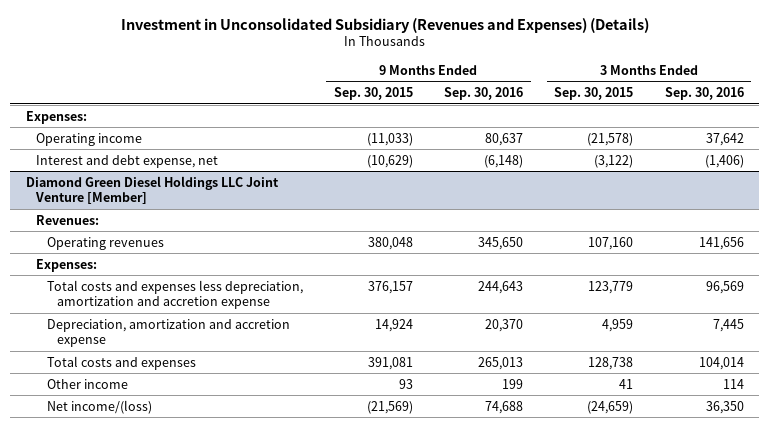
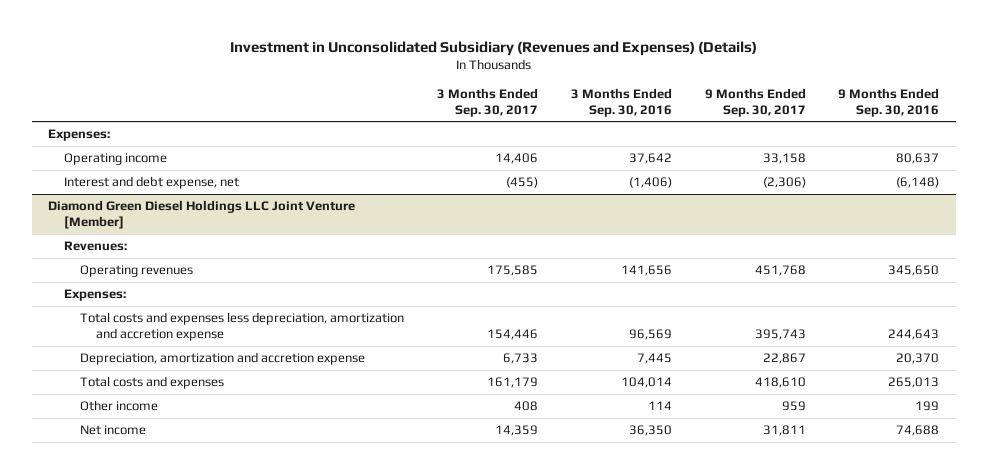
- | 9 Months Ended Sep. 30, 2015 | 9 Months Ended Sep. 30, 2016 | 3 Months Ended Sep. 30, 2015 | 3 Months Ended Sep. 30, 2016
+ | 3 Months Ended Sep. 30, 2017 | 3 Months Ended Sep. 30, 2016 | 9 Months Ended Sep. 30, 2017 | 9 Months Ended Sep. 30, 2016
@ Diamond Green Diesel Holdings LLC Joint Venture [Member]
- Net income/(loss) | (21,569) | 74,688 | (24,659) | 36,350
+ Net income | 14,359 | 36,350 | 31,811 | 74,688

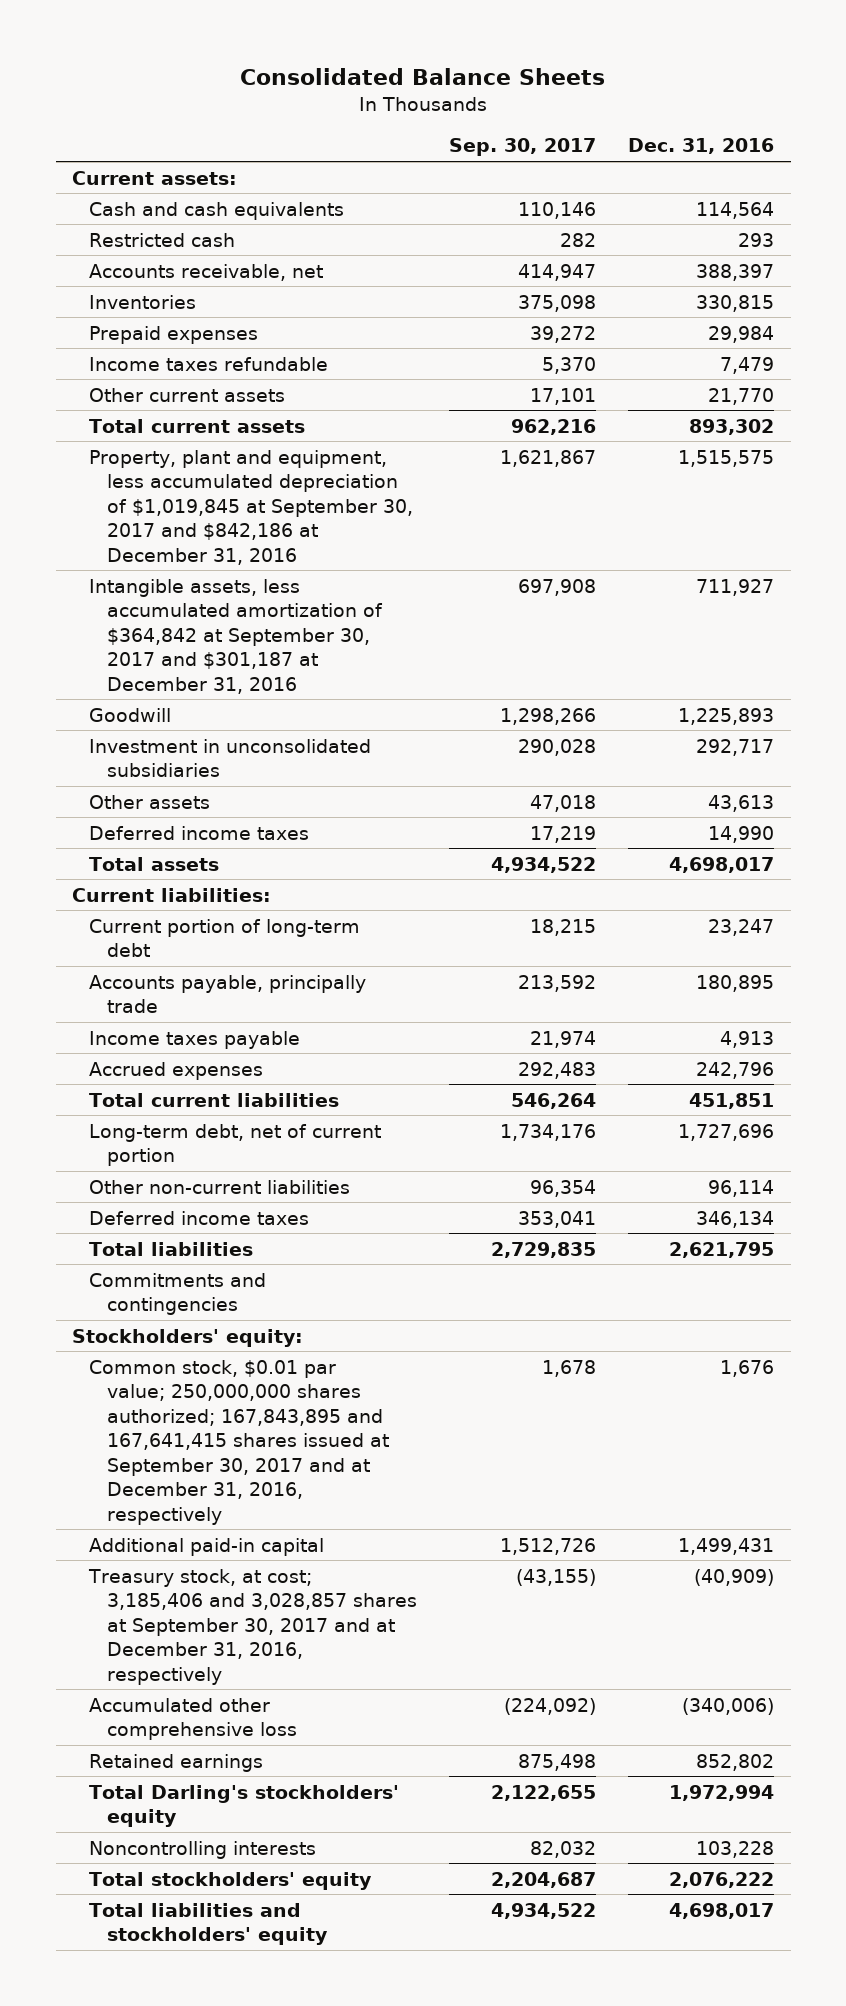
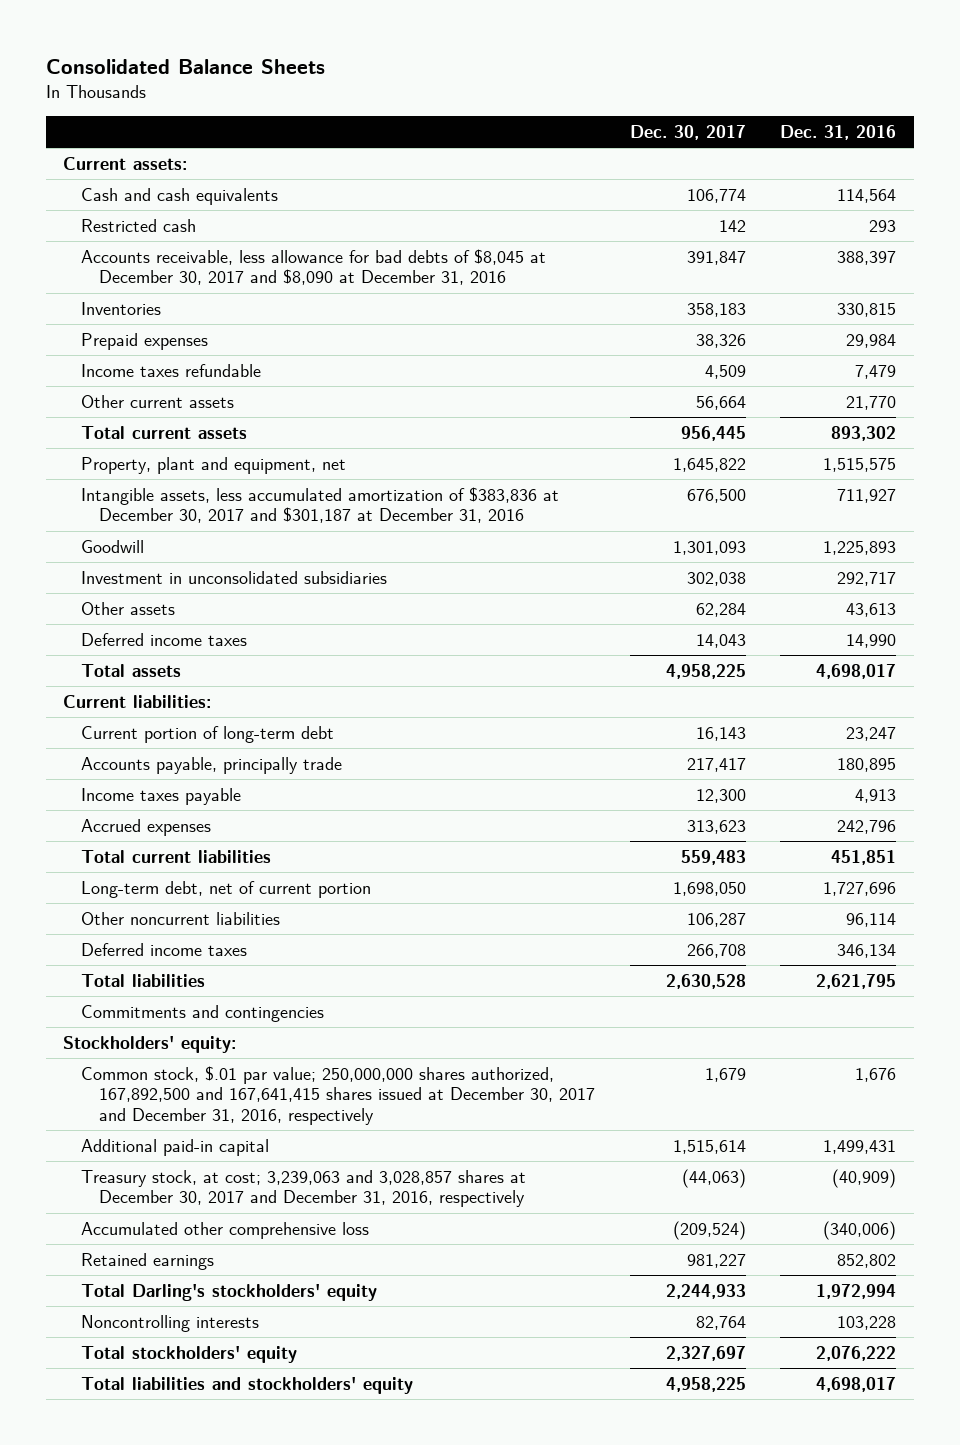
- | Sep. 30, 2017 | Dec. 31, 2016
+ | Dec. 30, 2017 | Dec. 31, 2016
- Accounts receivable, net | 414,947 | 388,397
+ Accounts receivable, less allowance for bad debts of $8,045 at December 30, 2017 and $8,090 at December 31, 2016 | 391,847 | 388,397
- Property, plant and equipment, less accumulated depreciation of $1,019,845 at September 30, 2017 and $842,186 at December 31, 2016 | 1,621,867 | 1,515,575
- Intangible assets, less accumulated amortization of $364,842 at September 30, 2017 and $301,187 at December 31, 2016 | 697,908 | 711,927
+ Property, plant and equipment, net | 1,645,822 | 1,515,575
+ Intangible assets, less accumulated amortization of $383,836 at December 30, 2017 and $301,187 at December 31, 2016 | 676,500 | 711,927
- Other non-current liabilities | 96,354 | 96,114
+ Other noncurrent liabilities | 106,287 | 96,114
- Common stock, $0.01 par value; 250,000,000 shares authorized; 167,843,895 and 167,641,415 shares issued at September 30, 2017 and at December 31, 2016, respectively | 1,678 | 1,676
+ Common stock, $.01 par value; 250,000,000 shares authorized, 167,892,500 and 167,641,415 shares issued at December 30, 2017 and December 31, 2016, respectively | 1,679 | 1,676
- Treasury stock, at cost; 3,185,406 and 3,028,857 shares at September 30, 2017 and at December 31, 2016, respectively | (43,155) | (40,909)
+ Treasury stock, at cost; 3,239,063 and 3,028,857 shares at December 30, 2017 and December 31, 2016, respectively | (44,063) | (40,909)

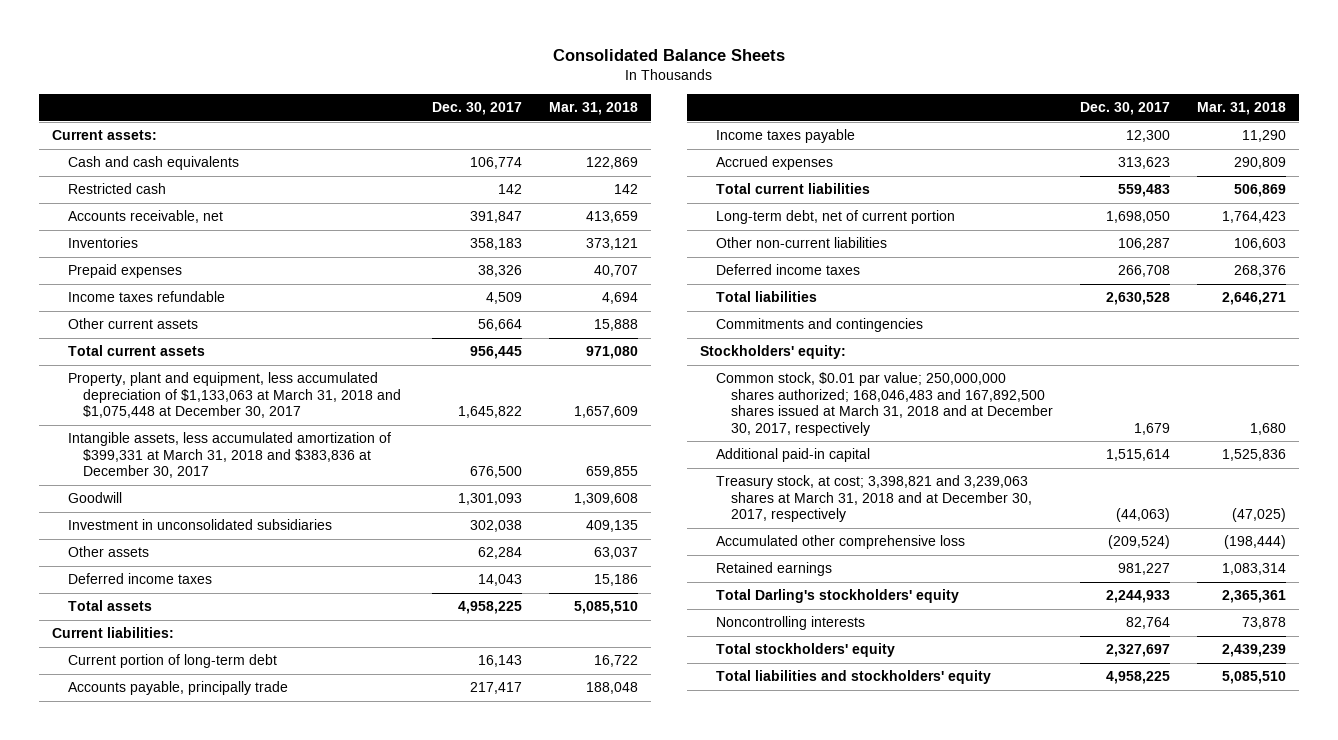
- | Dec. 30, 2017 | Dec. 31, 2016
+ | Dec. 30, 2017 | Mar. 31, 2018
- Accounts receivable, less allowance for bad debts of $8,045 at December 30, 2017 and $8,090 at December 31, 2016 | 391,847 | 388,397
+ Accounts receivable, net | 391,847 | 413,659
- Property, plant and equipment, net | 1,645,822 | 1,515,575
- Intangible assets, less accumulated amortization of $383,836 at December 30, 2017 and $301,187 at December 31, 2016 | 676,500 | 711,927
+ Property, plant and equipment, less accumulated depreciation of $1,133,063 at March 31, 2018 and $1,075,448 at December 30, 2017 | 1,645,822 | 1,657,609
+ Intangible assets, less accumulated amortization of $399,331 at March 31, 2018 and $383,836 at December 30, 2017 | 676,500 | 659,855
- Other noncurrent liabilities | 106,287 | 96,114
+ Other non-current liabilities | 106,287 | 106,603
- Common stock, $.01 par value; 250,000,000 shares authorized, 167,892,500 and 167,641,415 shares issued at December 30, 2017 and December 31, 2016, respectively | 1,679 | 1,676
+ Common stock, $0.01 par value; 250,000,000 shares authorized; 168,046,483 and 167,892,500 shares issued at March 31, 2018 and at December 30, 2017, respectively | 1,679 | 1,680
- Treasury stock, at cost; 3,239,063 and 3,028,857 shares at December 30, 2017 and December 31, 2016, respectively | (44,063) | (40,909)
+ Treasury stock, at cost; 3,398,821 and 3,239,063 shares at March 31, 2018 and at December 30, 2017, respectively | (44,063) | (47,025)

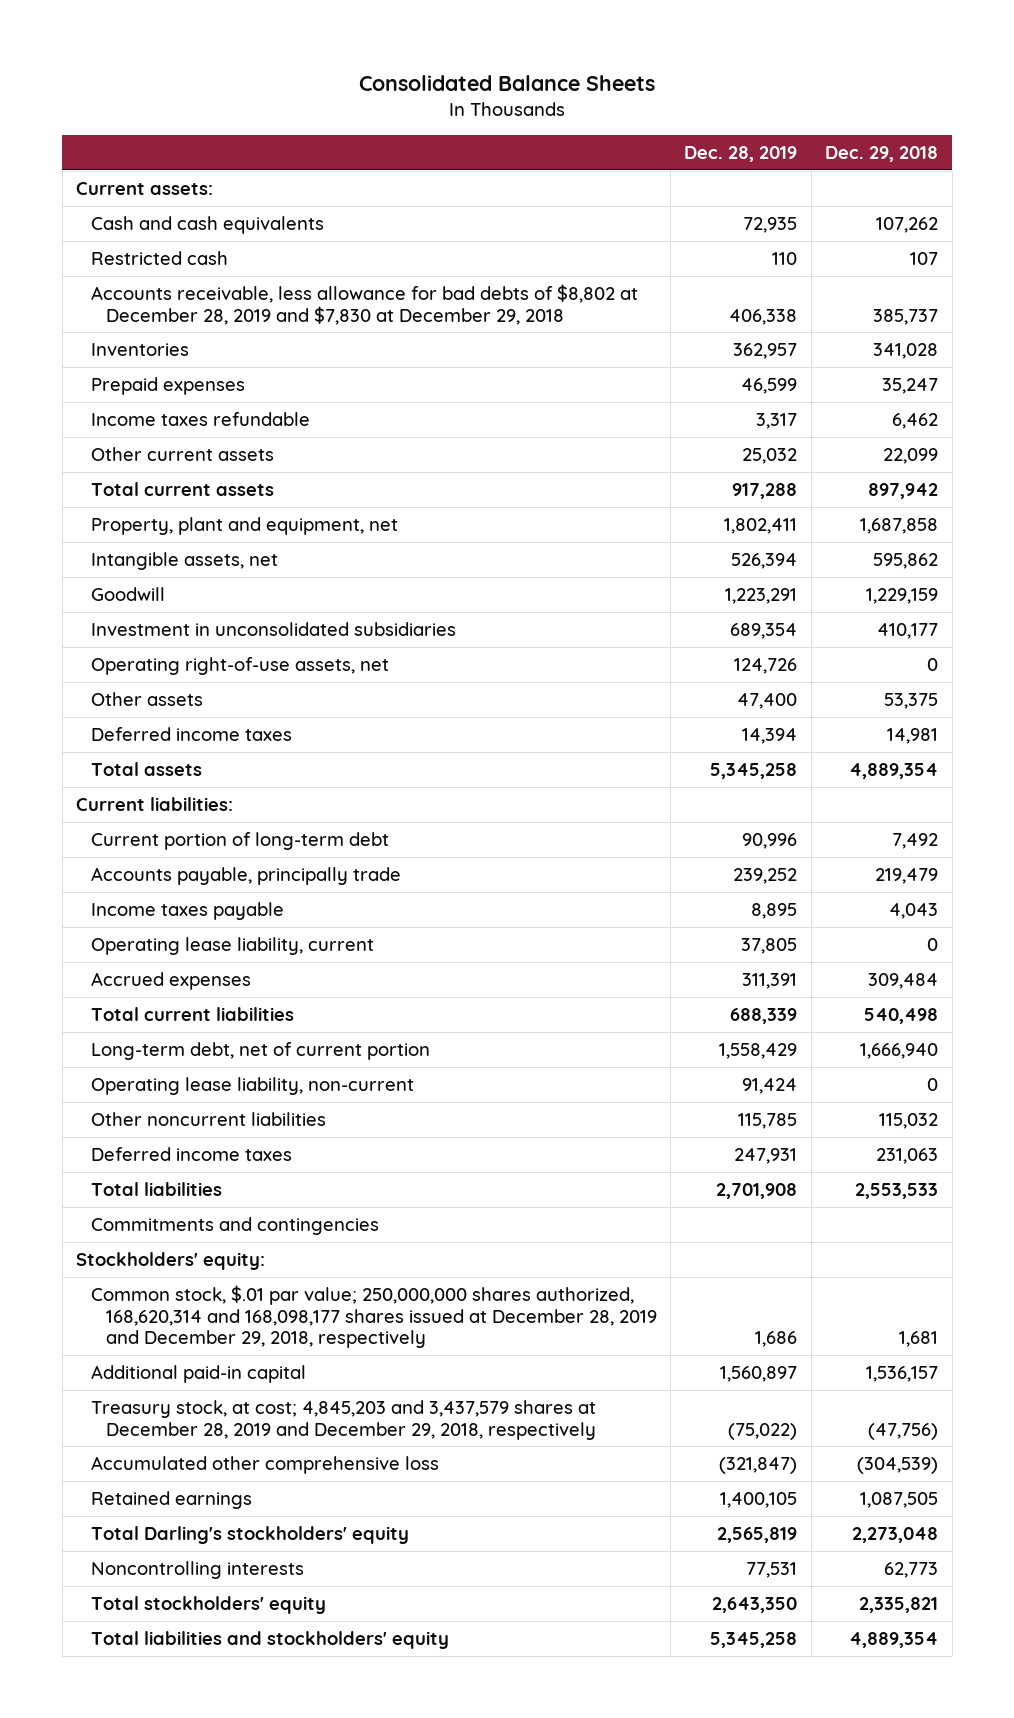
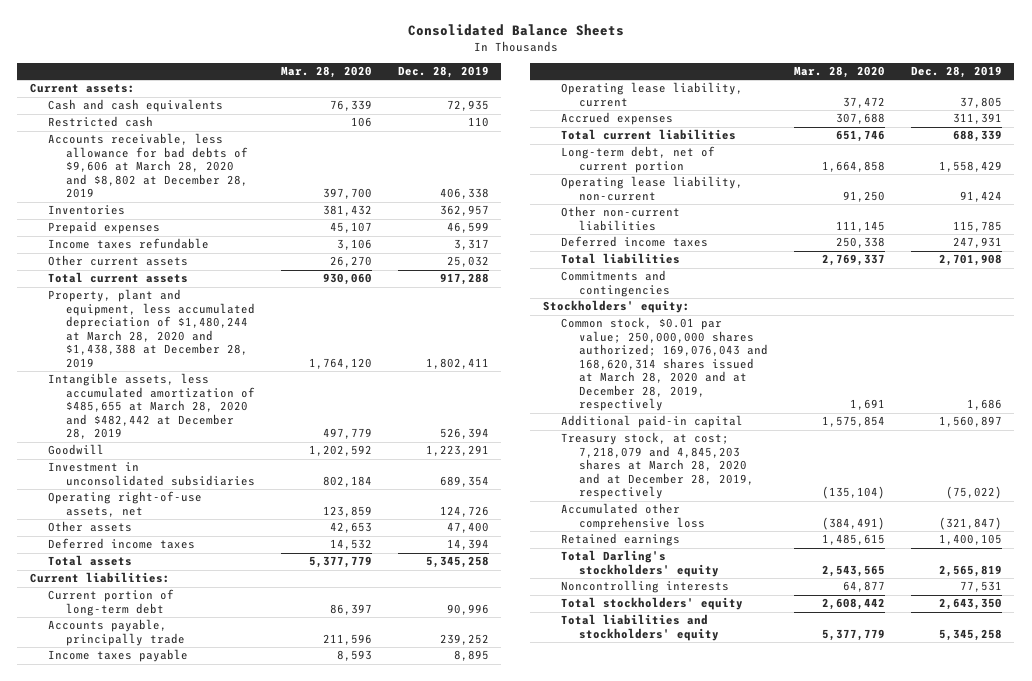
- | Dec. 28, 2019 | Dec. 29, 2018
+ | Mar. 28, 2020 | Dec. 28, 2019
- Accounts receivable, less allowance for bad debts of $8,802 at December 28, 2019 and $7,830 at December 29, 2018 | 406,338 | 385,737
+ Accounts receivable, less allowance for bad debts of $9,606 at March 28, 2020 and $8,802 at December 28, 2019 | 397,700 | 406,338
- Property, plant and equipment, net | 1,802,411 | 1,687,858
- Intangible assets, net | 526,394 | 595,862
+ Property, plant and equipment, less accumulated depreciation of $1,480,244 at March 28, 2020 and $1,438,388 at December 28, 2019 | 1,764,120 | 1,802,411
+ Intangible assets, less accumulated amortization of $485,655 at March 28, 2020 and $482,442 at December 28, 2019 | 497,779 | 526,394
- Other noncurrent liabilities | 115,785 | 115,032
+ Other non-current liabilities | 111,145 | 115,785
- Common stock, $.01 par value; 250,000,000 shares authorized, 168,620,314 and 168,098,177 shares issued at December 28, 2019 and December 29, 2018, respectively | 1,686 | 1,681
+ Common stock, $0.01 par value; 250,000,000 shares authorized; 169,076,043 and 168,620,314 shares issued at March 28, 2020 and at December 28, 2019, respectively | 1,691 | 1,686
- Treasury stock, at cost; 4,845,203 and 3,437,579 shares at December 28, 2019 and December 29, 2018, respectively | (75,022) | (47,756)
+ Treasury stock, at cost; 7,218,079 and 4,845,203 shares at March 28, 2020 and at December 28, 2019, respectively | (135,104) | (75,022)

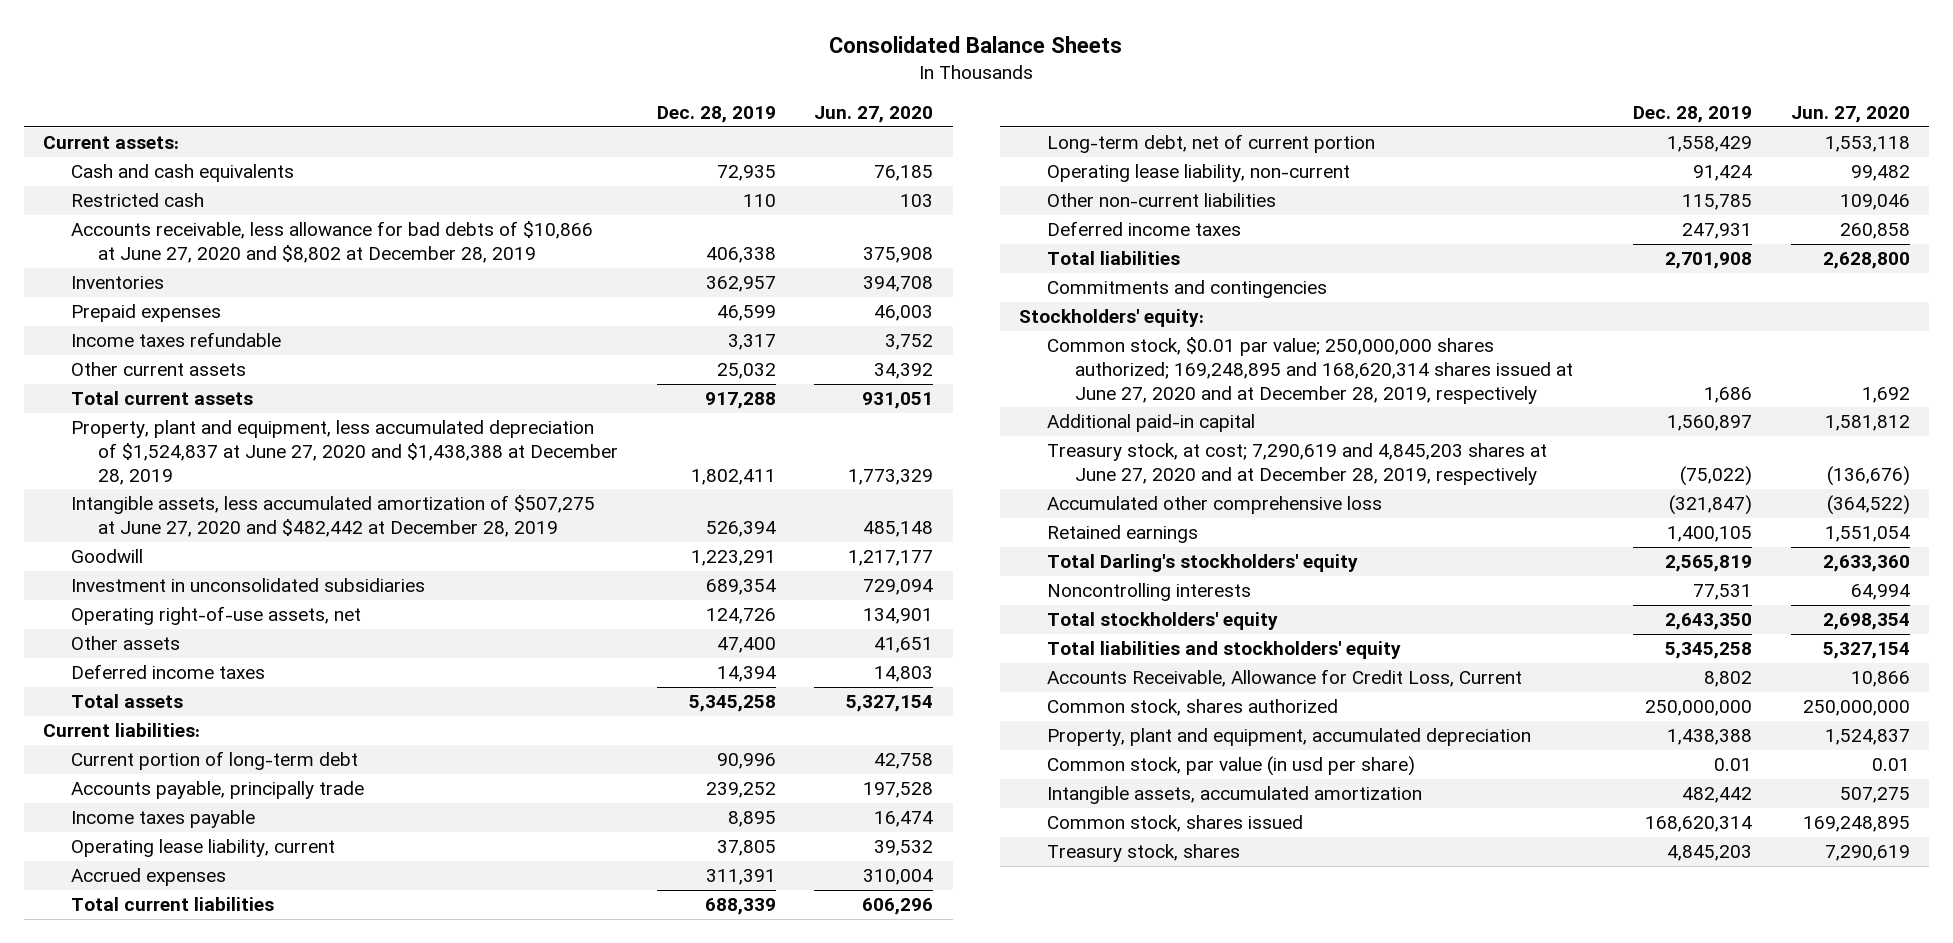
- | Mar. 28, 2020 | Dec. 28, 2019
+ | Dec. 28, 2019 | Jun. 27, 2020
- Accounts receivable, less allowance for bad debts of $9,606 at March 28, 2020 and $8,802 at December 28, 2019 | 397,700 | 406,338
+ Accounts receivable, less allowance for bad debts of $10,866 at June 27, 2020 and $8,802 at December 28, 2019 | 406,338 | 375,908
- Property, plant and equipment, less accumulated depreciation of $1,480,244 at March 28, 2020 and $1,438,388 at December 28, 2019 | 1,764,120 | 1,802,411
- Intangible assets, less accumulated amortization of $485,655 at March 28, 2020 and $482,442 at December 28, 2019 | 497,779 | 526,394
+ Property, plant and equipment, less accumulated depreciation of $1,524,837 at June 27, 2020 and $1,438,388 at December 28, 2019 | 1,802,411 | 1,773,329
+ Intangible assets, less accumulated amortization of $507,275 at June 27, 2020 and $482,442 at December 28, 2019 | 526,394 | 485,148
- Common stock, $0.01 par value; 250,000,000 shares authorized; 169,076,043 and 168,620,314 shares issued at March 28, 2020 and at December 28, 2019, respectively | 1,691 | 1,686
+ Common stock, $0.01 par value; 250,000,000 shares authorized; 169,248,895 and 168,620,314 shares issued at June 27, 2020 and at December 28, 2019, respectively | 1,686 | 1,692
- Treasury stock, at cost; 7,218,079 and 4,845,203 shares at March 28, 2020 and at December 28, 2019, respectively | (135,104) | (75,022)
+ Treasury stock, at cost; 7,290,619 and 4,845,203 shares at June 27, 2020 and at December 28, 2019, respectively | (75,022) | (136,676)
+ Accounts Receivable, Allowance for Credit Loss, Current | 8,802 | 10,866
+ Common stock, shares authorized | 250,000,000 | 250,000,000
+ Property, plant and equipment, accumulated depreciation | 1,438,388 | 1,524,837
+ Common stock, par value (in usd per share) | 0.01 | 0.01
+ Intangible assets, accumulated amortization | 482,442 | 507,275
+ Common stock, shares issued | 168,620,314 | 169,248,895
+ Treasury stock, shares | 4,845,203 | 7,290,619

